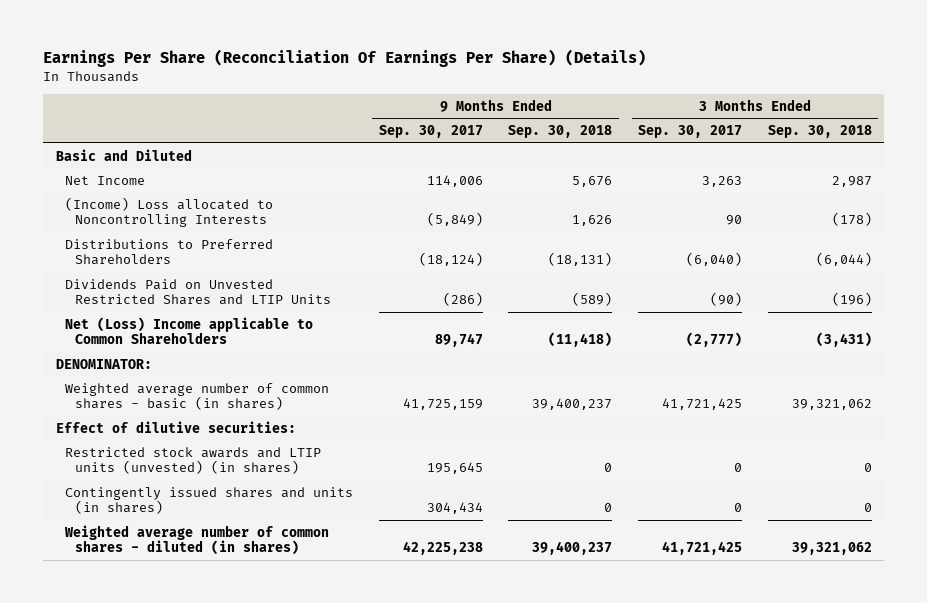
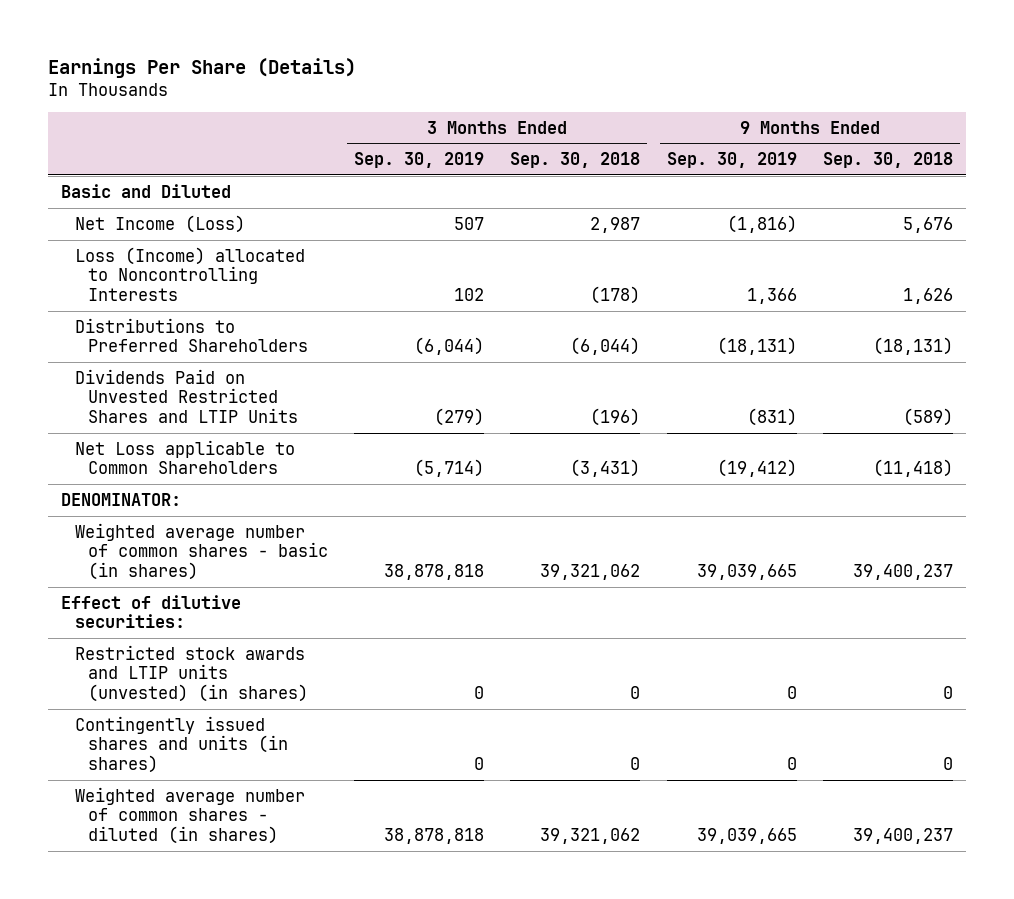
- Earnings Per Share (Reconciliation Of Earnings Per Share) (Details)
+ Earnings Per Share (Details)
- | 9 Months Ended Sep. 30, 2017 | 9 Months Ended Sep. 30, 2018 | 3 Months Ended Sep. 30, 2017 | 3 Months Ended Sep. 30, 2018
+ | 3 Months Ended Sep. 30, 2019 | 3 Months Ended Sep. 30, 2018 | 9 Months Ended Sep. 30, 2019 | 9 Months Ended Sep. 30, 2018
- Net Income | 114,006 | 5,676 | 3,263 | 2,987
- (Income) Loss allocated to Noncontrolling Interests | (5,849) | 1,626 | 90 | (178)
+ Net Income (Loss) | 507 | 2,987 | (1,816) | 5,676
+ Loss (Income) allocated to Noncontrolling Interests | 102 | (178) | 1,366 | 1,626
- Net (Loss) Income applicable to Common Shareholders | 89,747 | (11,418) | (2,777) | (3,431)
+ Net Loss applicable to Common Shareholders | (5,714) | (3,431) | (19,412) | (11,418)

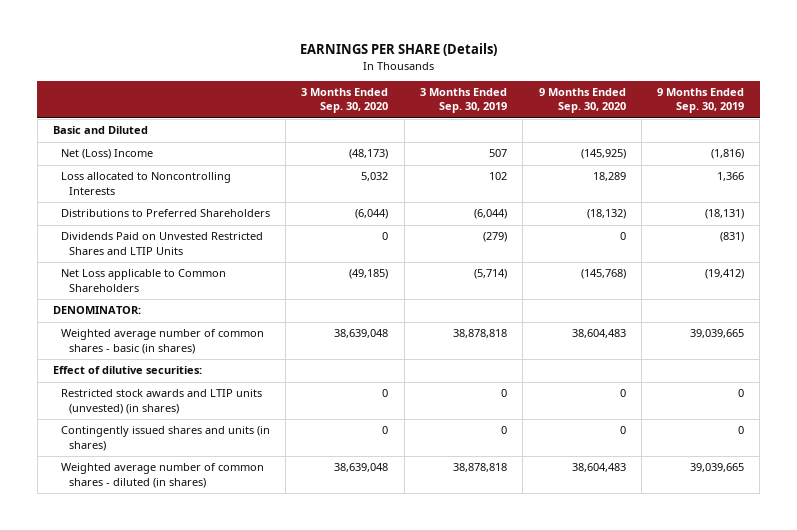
- Earnings Per Share (Details)
+ EARNINGS PER SHARE (Details)
- | 3 Months Ended Sep. 30, 2019 | 3 Months Ended Sep. 30, 2018 | 9 Months Ended Sep. 30, 2019 | 9 Months Ended Sep. 30, 2018
+ | 3 Months Ended Sep. 30, 2020 | 3 Months Ended Sep. 30, 2019 | 9 Months Ended Sep. 30, 2020 | 9 Months Ended Sep. 30, 2019
- Net Income (Loss) | 507 | 2,987 | (1,816) | 5,676
- Loss (Income) allocated to Noncontrolling Interests | 102 | (178) | 1,366 | 1,626
+ Net (Loss) Income | (48,173) | 507 | (145,925) | (1,816)
+ Loss allocated to Noncontrolling Interests | 5,032 | 102 | 18,289 | 1,366

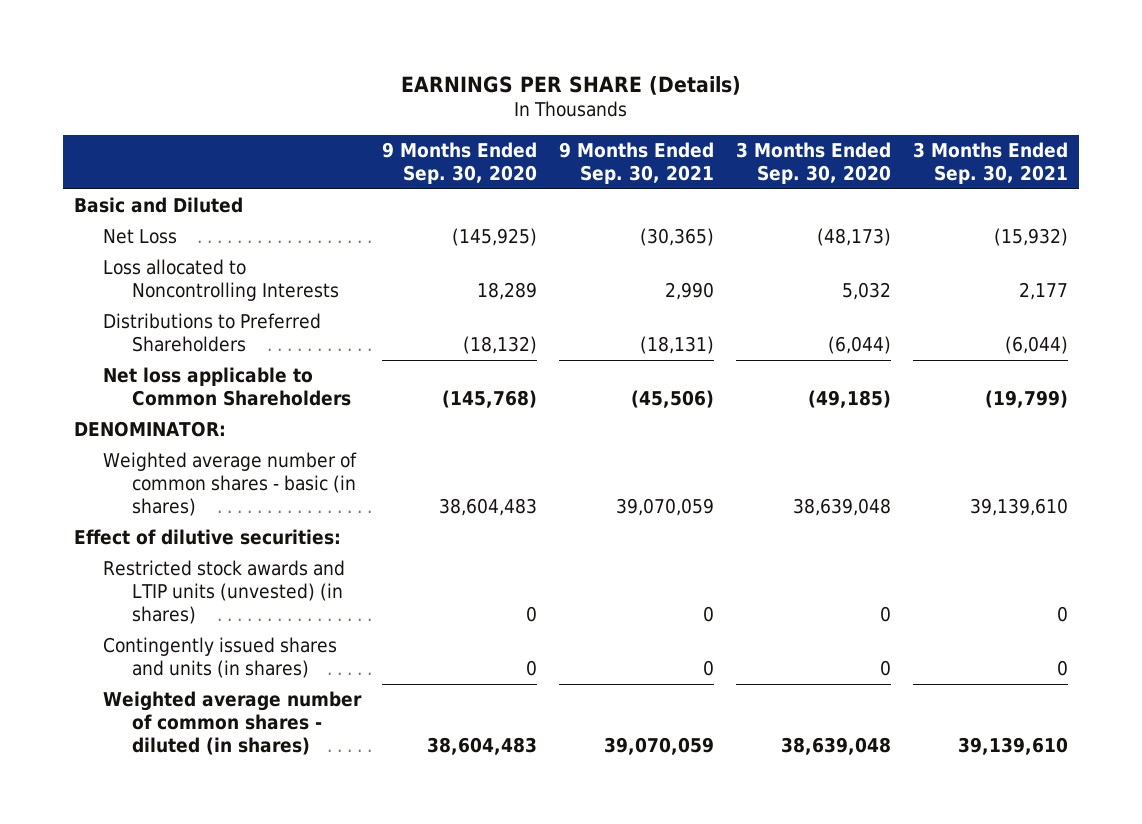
- | 3 Months Ended Sep. 30, 2020 | 3 Months Ended Sep. 30, 2019 | 9 Months Ended Sep. 30, 2020 | 9 Months Ended Sep. 30, 2019
+ | 9 Months Ended Sep. 30, 2020 | 9 Months Ended Sep. 30, 2021 | 3 Months Ended Sep. 30, 2020 | 3 Months Ended Sep. 30, 2021
- Net (Loss) Income | (48,173) | 507 | (145,925) | (1,816)
+ Net Loss | (145,925) | (30,365) | (48,173) | (15,932)
- Dividends Paid on Unvested Restricted Shares and LTIP Units | 0 | (279) | 0 | (831)
- Net Loss applicable to Common Shareholders | (49,185) | (5,714) | (145,768) | (19,412)
+ Net loss applicable to Common Shareholders | (145,768) | (45,506) | (49,185) | (19,799)

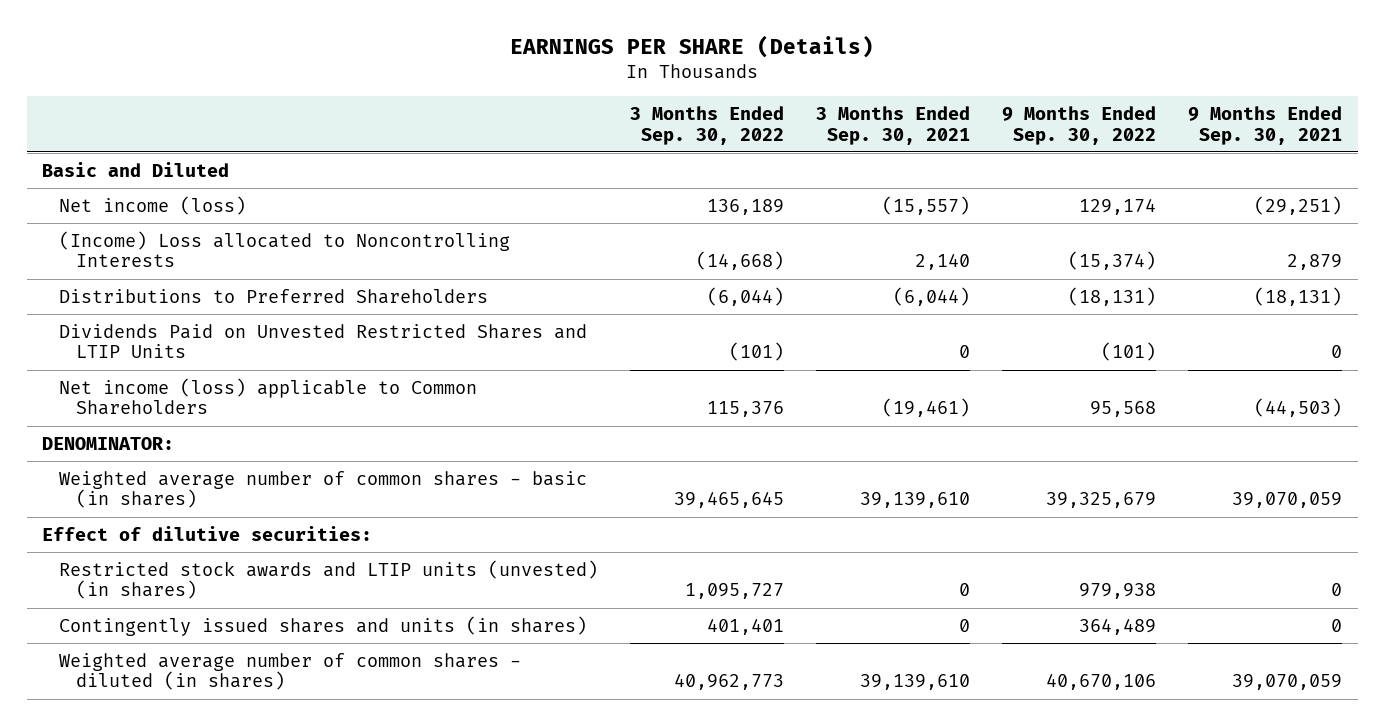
- | 9 Months Ended Sep. 30, 2020 | 9 Months Ended Sep. 30, 2021 | 3 Months Ended Sep. 30, 2020 | 3 Months Ended Sep. 30, 2021
+ | 3 Months Ended Sep. 30, 2022 | 3 Months Ended Sep. 30, 2021 | 9 Months Ended Sep. 30, 2022 | 9 Months Ended Sep. 30, 2021
- Net Loss | (145,925) | (30,365) | (48,173) | (15,932)
- Loss allocated to Noncontrolling Interests | 18,289 | 2,990 | 5,032 | 2,177
+ Net income (loss) | 136,189 | (15,557) | 129,174 | (29,251)
+ (Income) Loss allocated to Noncontrolling Interests | (14,668) | 2,140 | (15,374) | 2,879
- Net loss applicable to Common Shareholders | (145,768) | (45,506) | (49,185) | (19,799)
+ Dividends Paid on Unvested Restricted Shares and LTIP Units | (101) | 0 | (101) | 0
+ Net income (loss) applicable to Common Shareholders | 115,376 | (19,461) | 95,568 | (44,503)

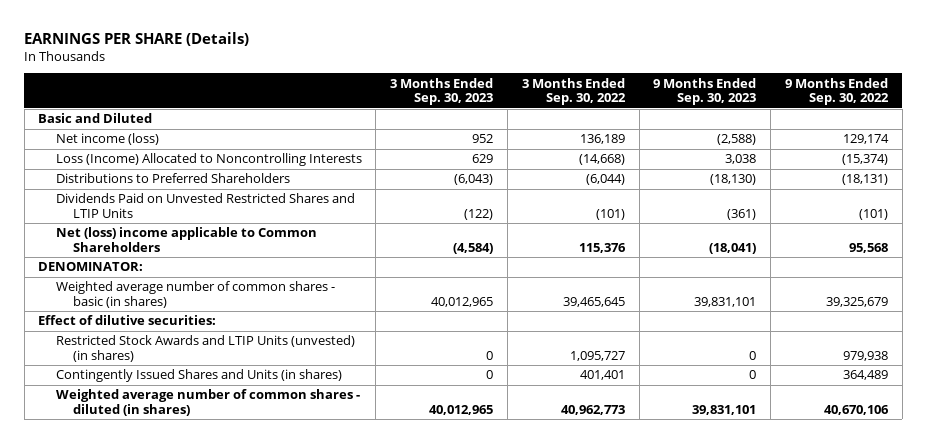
- | 3 Months Ended Sep. 30, 2022 | 3 Months Ended Sep. 30, 2021 | 9 Months Ended Sep. 30, 2022 | 9 Months Ended Sep. 30, 2021
+ | 3 Months Ended Sep. 30, 2023 | 3 Months Ended Sep. 30, 2022 | 9 Months Ended Sep. 30, 2023 | 9 Months Ended Sep. 30, 2022
- (Income) Loss allocated to Noncontrolling Interests | (14,668) | 2,140 | (15,374) | 2,879
+ Loss (Income) Allocated to Noncontrolling Interests | 629 | (14,668) | 3,038 | (15,374)
- Net income (loss) applicable to Common Shareholders | 115,376 | (19,461) | 95,568 | (44,503)
+ Net (loss) income applicable to Common Shareholders | (4,584) | 115,376 | (18,041) | 95,568
- Restricted stock awards and LTIP units (unvested) (in shares) | 1,095,727 | 0 | 979,938 | 0
- Contingently issued shares and units (in shares) | 401,401 | 0 | 364,489 | 0
+ Restricted Stock Awards and LTIP Units (unvested) (in shares) | 0 | 1,095,727 | 0 | 979,938
+ Contingently Issued Shares and Units (in shares) | 0 | 401,401 | 0 | 364,489

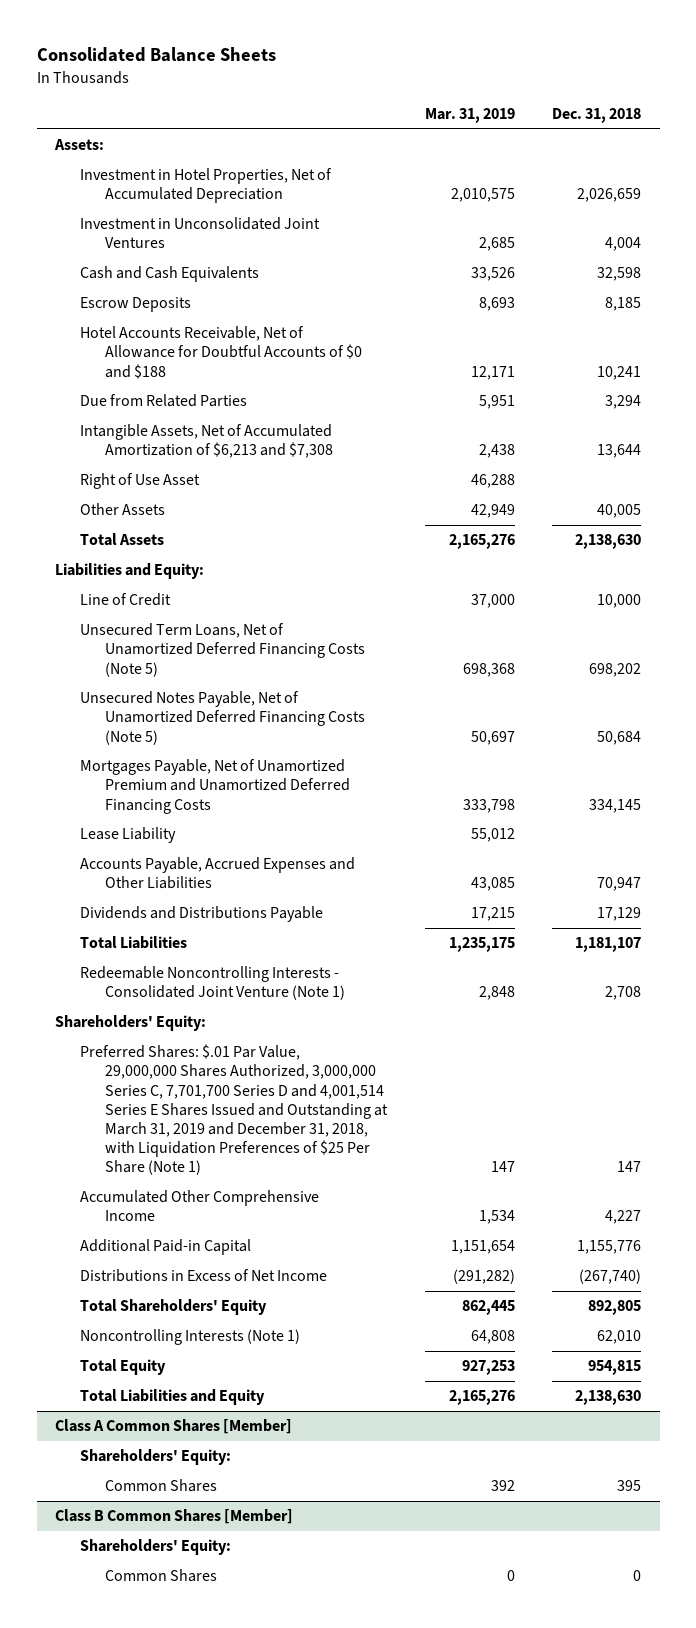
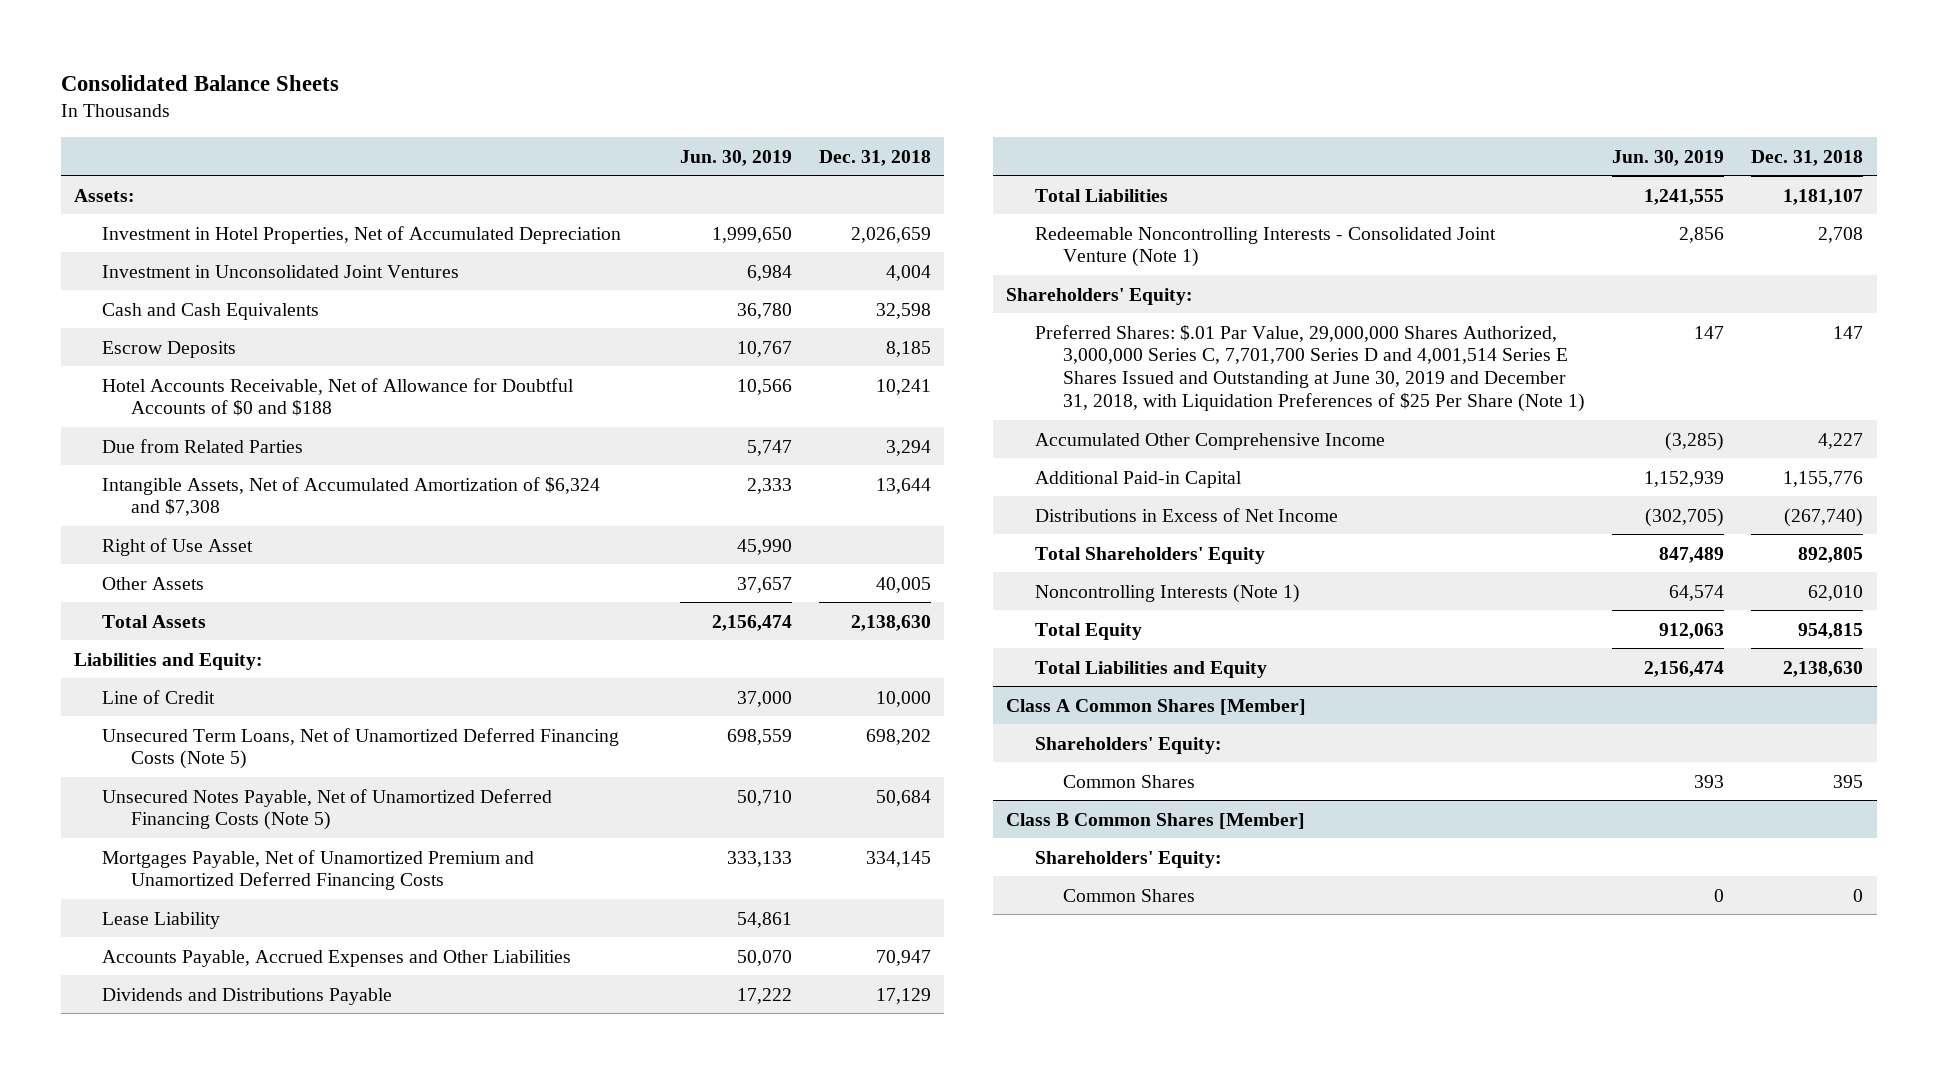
- | Mar. 31, 2019 | Dec. 31, 2018
+ | Jun. 30, 2019 | Dec. 31, 2018
- Intangible Assets, Net of Accumulated Amortization of $6,213 and $7,308 | 2,438 | 13,644
+ Intangible Assets, Net of Accumulated Amortization of $6,324 and $7,308 | 2,333 | 13,644
- Preferred Shares: $.01 Par Value, 29,000,000 Shares Authorized, 3,000,000 Series C, 7,701,700 Series D and 4,001,514 Series E Shares Issued and Outstanding at March 31, 2019 and December 31, 2018, with Liquidation Preferences of $25 Per Share (Note 1) | 147 | 147
+ Preferred Shares: $.01 Par Value, 29,000,000 Shares Authorized, 3,000,000 Series C, 7,701,700 Series D and 4,001,514 Series E Shares Issued and Outstanding at June 30, 2019 and December 31, 2018, with Liquidation Preferences of $25 Per Share (Note 1) | 147 | 147

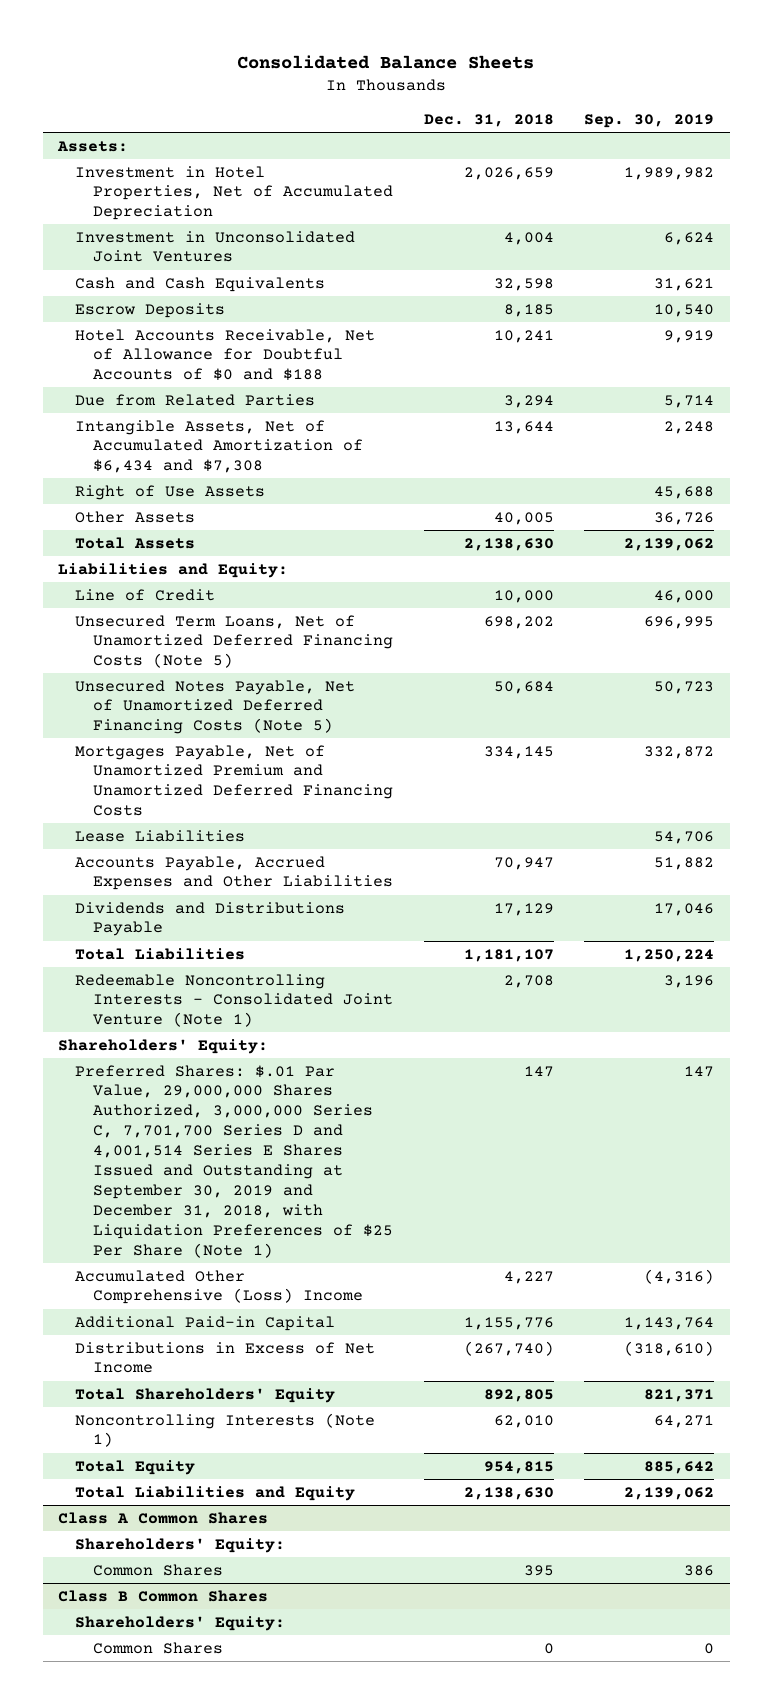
- | Jun. 30, 2019 | Dec. 31, 2018
+ | Dec. 31, 2018 | Sep. 30, 2019
- Intangible Assets, Net of Accumulated Amortization of $6,324 and $7,308 | 2,333 | 13,644
- Right of Use Asset | 45,990 |
+ Intangible Assets, Net of Accumulated Amortization of $6,434 and $7,308 | 13,644 | 2,248
+ Right of Use Assets | | 45,688
- Lease Liability | 54,861 |
+ Lease Liabilities | | 54,706
- Preferred Shares: $.01 Par Value, 29,000,000 Shares Authorized, 3,000,000 Series C, 7,701,700 Series D and 4,001,514 Series E Shares Issued and Outstanding at June 30, 2019 and December 31, 2018, with Liquidation Preferences of $25 Per Share (Note 1) | 147 | 147
- Accumulated Other Comprehensive Income | (3,285) | 4,227
+ Preferred Shares: $.01 Par Value, 29,000,000 Shares Authorized, 3,000,000 Series C, 7,701,700 Series D and 4,001,514 Series E Shares Issued and Outstanding at September 30, 2019 and December 31, 2018, with Liquidation Preferences of $25 Per Share (Note 1) | 147 | 147
+ Accumulated Other Comprehensive (Loss) Income | 4,227 | (4,316)
- Class A Common Shares [Member]
+ Class A Common Shares
- Class B Common Shares [Member]
+ Class B Common Shares

